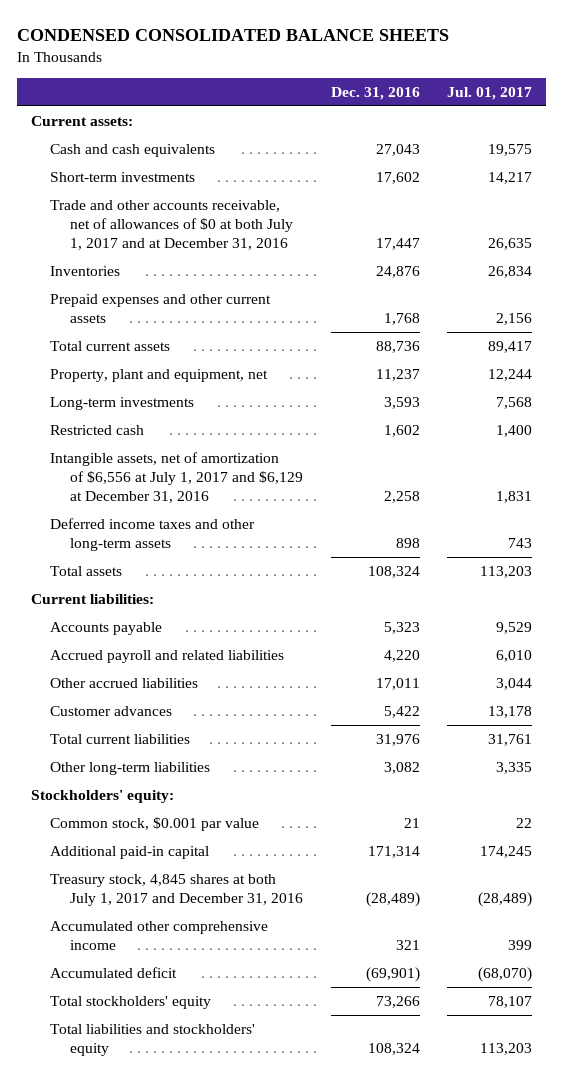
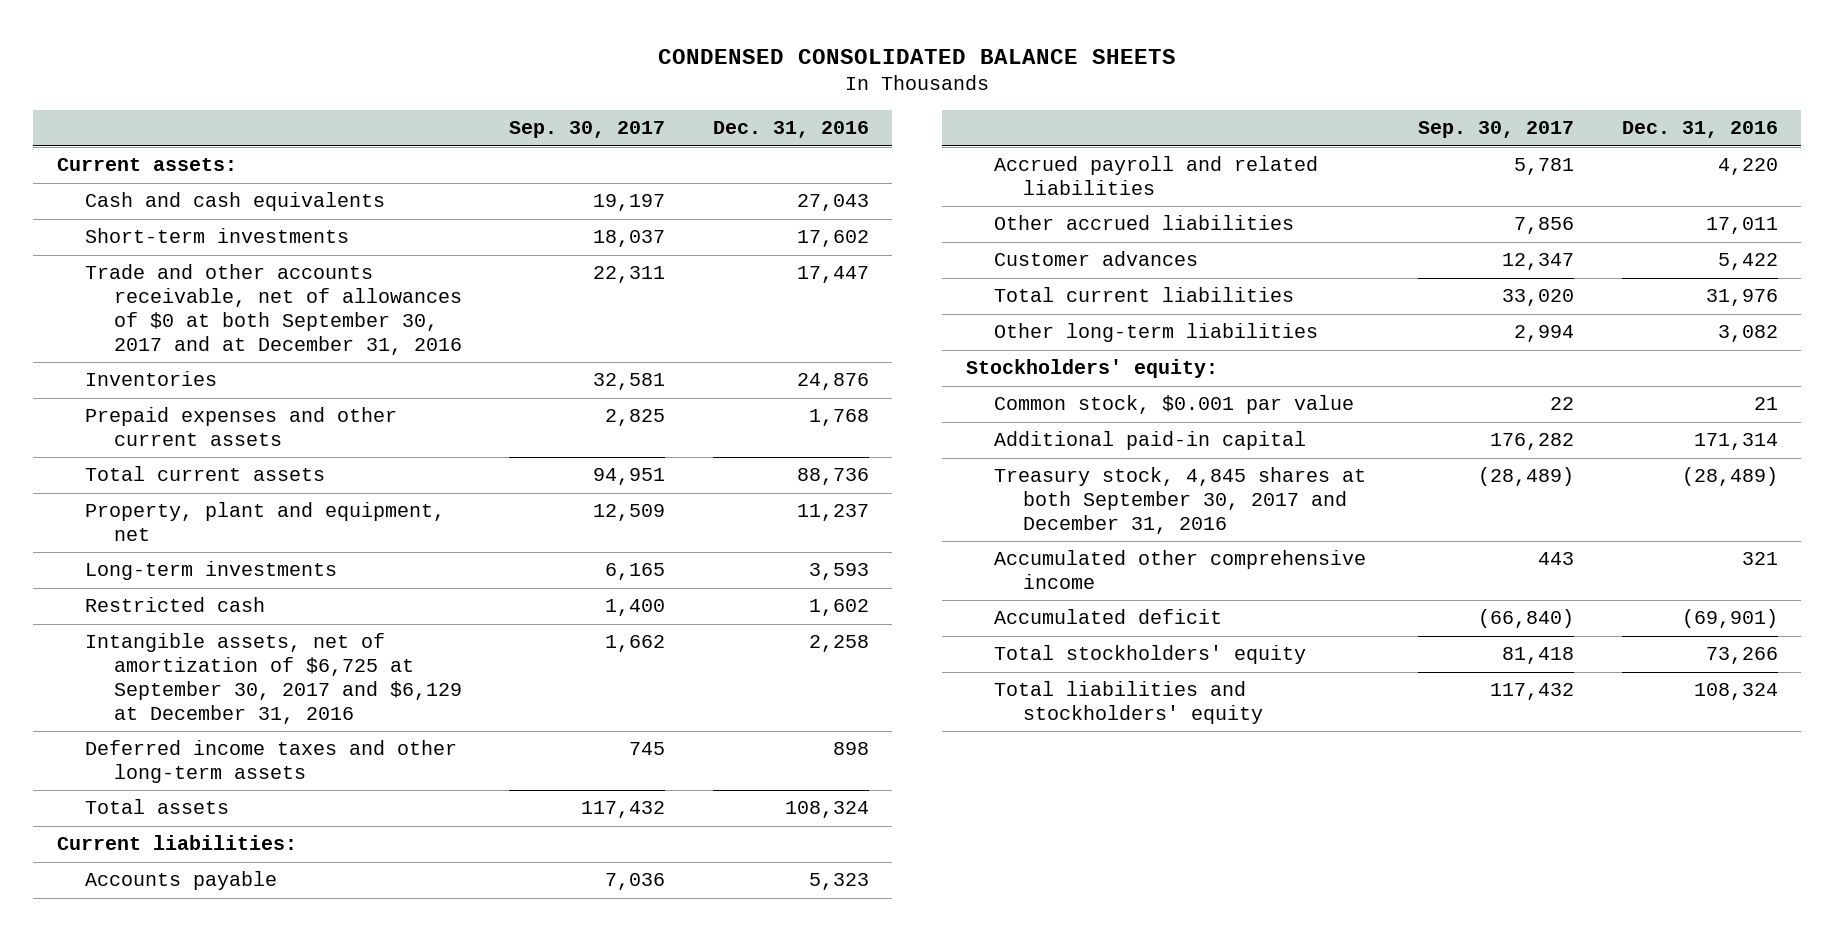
- | Dec. 31, 2016 | Jul. 01, 2017
+ | Sep. 30, 2017 | Dec. 31, 2016
- Trade and other accounts receivable, net of allowances of $0 at both July 1, 2017 and at December 31, 2016 | 17,447 | 26,635
+ Trade and other accounts receivable, net of allowances of $0 at both September 30, 2017 and at December 31, 2016 | 22,311 | 17,447
- Intangible assets, net of amortization of $6,556 at July 1, 2017 and $6,129 at December 31, 2016 | 2,258 | 1,831
+ Intangible assets, net of amortization of $6,725 at September 30, 2017 and $6,129 at December 31, 2016 | 1,662 | 2,258
- Treasury stock, 4,845 shares at both July 1, 2017 and December 31, 2016 | (28,489) | (28,489)
+ Treasury stock, 4,845 shares at both September 30, 2017 and December 31, 2016 | (28,489) | (28,489)

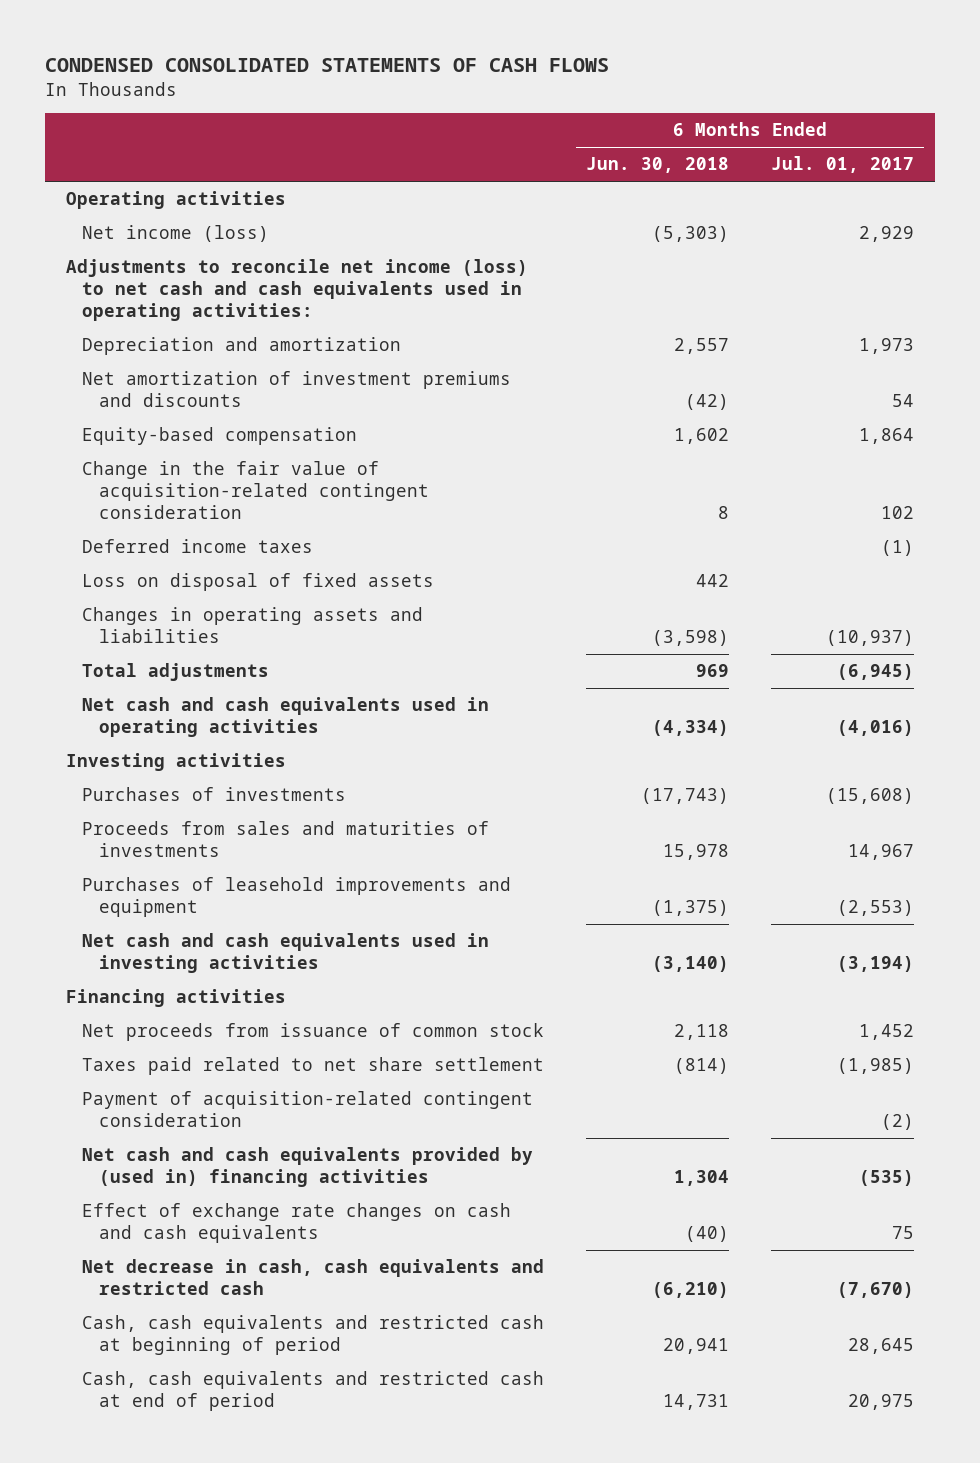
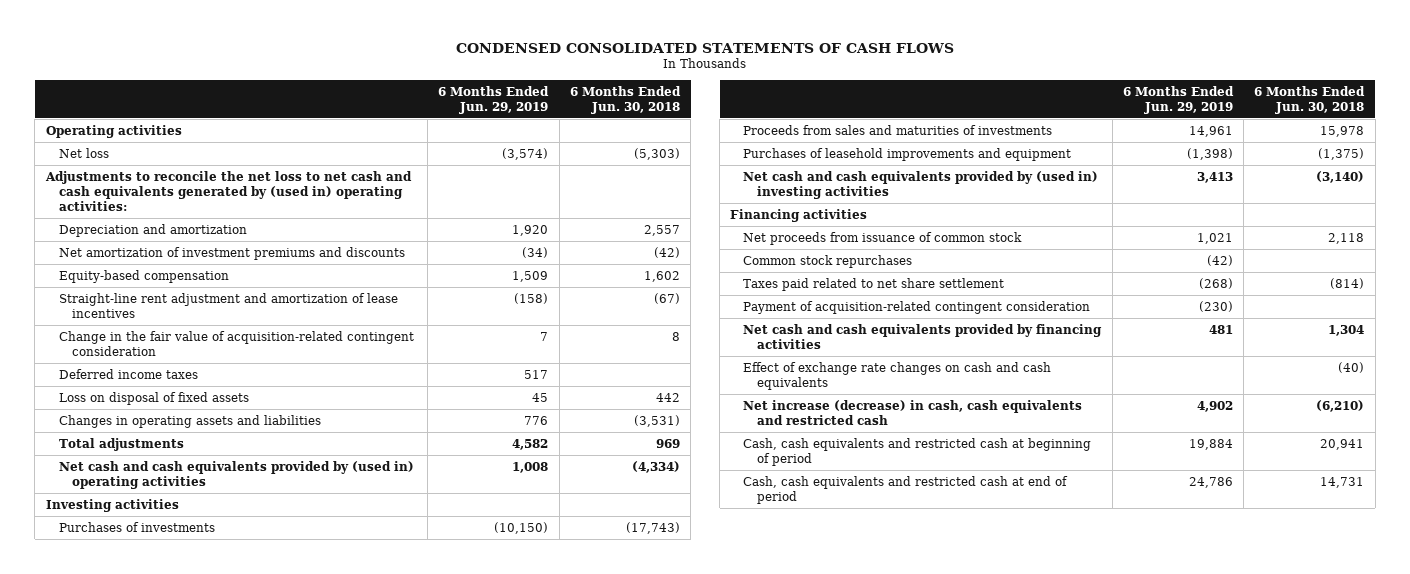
- | 6 Months Ended Jun. 30, 2018 | 6 Months Ended Jul. 01, 2017
+ | 6 Months Ended Jun. 29, 2019 | 6 Months Ended Jun. 30, 2018
- Net income (loss) | (5,303) | 2,929
- Adjustments to reconcile net income (loss) to net cash and cash equivalents used in operating activities:
+ Net loss | (3,574) | (5,303)
+ Adjustments to reconcile the net loss to net cash and cash equivalents generated by (used in) operating activities:
+ Straight-line rent adjustment and amortization of lease incentives | (158) | (67)
- Changes in operating assets and liabilities | (3,598) | (10,937)
+ Changes in operating assets and liabilities | 776 | (3,531)
- Net cash and cash equivalents used in operating activities | (4,334) | (4,016)
+ Net cash and cash equivalents provided by (used in) operating activities | 1,008 | (4,334)
- Net cash and cash equivalents used in investing activities | (3,140) | (3,194)
+ Net cash and cash equivalents provided by (used in) investing activities | 3,413 | (3,140)
+ Common stock repurchases | (42) |
- Net cash and cash equivalents provided by (used in) financing activities | 1,304 | (535)
+ Net cash and cash equivalents provided by financing activities | 481 | 1,304
- Net decrease in cash, cash equivalents and restricted cash | (6,210) | (7,670)
+ Net increase (decrease) in cash, cash equivalents and restricted cash | 4,902 | (6,210)

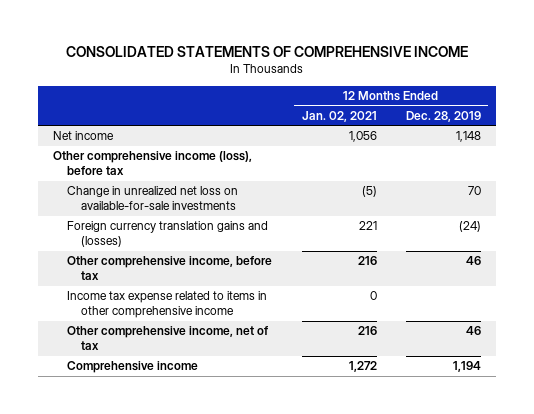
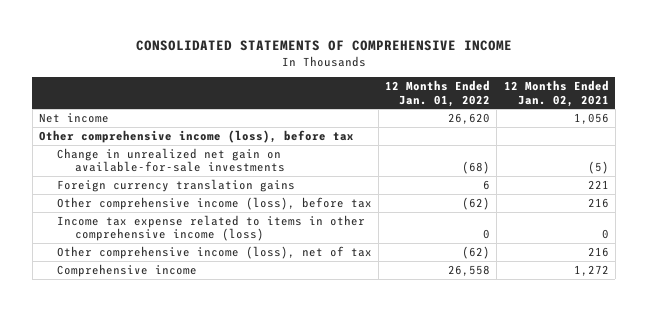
- | 12 Months Ended Jan. 02, 2021 | 12 Months Ended Dec. 28, 2019
+ | 12 Months Ended Jan. 01, 2022 | 12 Months Ended Jan. 02, 2021
- Change in unrealized net loss on available-for-sale investments | (5) | 70
- Foreign currency translation gains and (losses) | 221 | (24)
- Other comprehensive income, before tax | 216 | 46
- Income tax expense related to items in other comprehensive income | 0 |
- Other comprehensive income, net of tax | 216 | 46
+ Change in unrealized net gain on available-for-sale investments | (68) | (5)
+ Foreign currency translation gains | 6 | 221
+ Other comprehensive income (loss), before tax | (62) | 216
+ Income tax expense related to items in other comprehensive income (loss) | 0 | 0
+ Other comprehensive income (loss), net of tax | (62) | 216

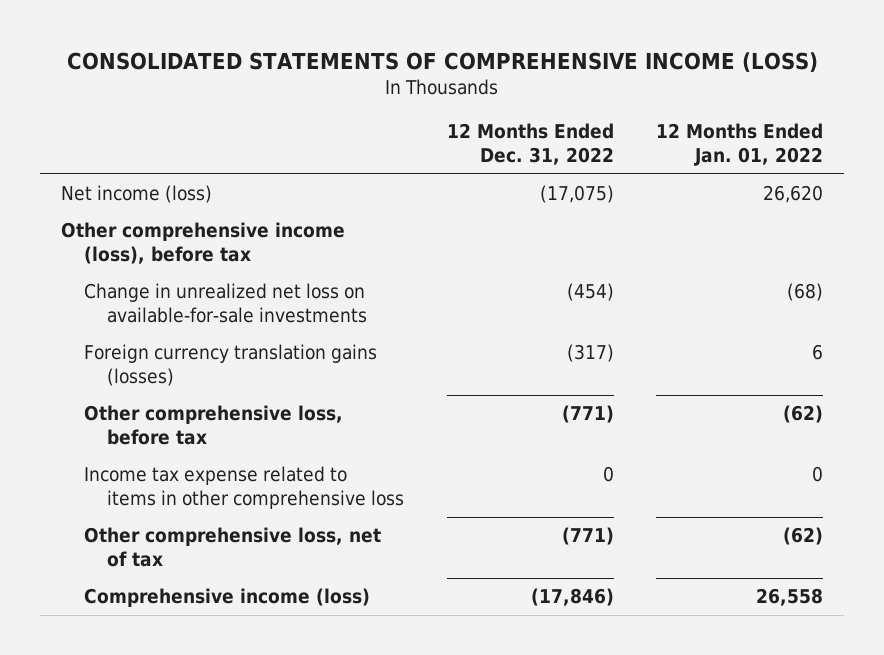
- CONSOLIDATED STATEMENTS OF COMPREHENSIVE INCOME
+ CONSOLIDATED STATEMENTS OF COMPREHENSIVE INCOME (LOSS)
- | 12 Months Ended Jan. 01, 2022 | 12 Months Ended Jan. 02, 2021
+ | 12 Months Ended Dec. 31, 2022 | 12 Months Ended Jan. 01, 2022
- Net income | 26,620 | 1,056
+ Net income (loss) | (17,075) | 26,620
- Change in unrealized net gain on available-for-sale investments | (68) | (5)
- Foreign currency translation gains | 6 | 221
- Other comprehensive income (loss), before tax | (62) | 216
- Income tax expense related to items in other comprehensive income (loss) | 0 | 0
- Other comprehensive income (loss), net of tax | (62) | 216
- Comprehensive income | 26,558 | 1,272
+ Change in unrealized net loss on available-for-sale investments | (454) | (68)
+ Foreign currency translation gains (losses) | (317) | 6
+ Other comprehensive loss, before tax | (771) | (62)
+ Income tax expense related to items in other comprehensive loss | 0 | 0
+ Other comprehensive loss, net of tax | (771) | (62)
+ Comprehensive income (loss) | (17,846) | 26,558

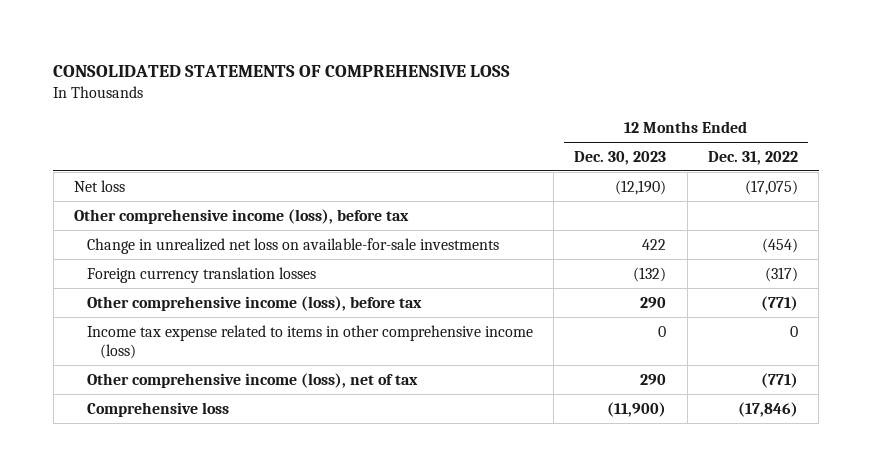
- CONSOLIDATED STATEMENTS OF COMPREHENSIVE INCOME (LOSS)
+ CONSOLIDATED STATEMENTS OF COMPREHENSIVE LOSS
- | 12 Months Ended Dec. 31, 2022 | 12 Months Ended Jan. 01, 2022
+ | 12 Months Ended Dec. 30, 2023 | 12 Months Ended Dec. 31, 2022
- Net income (loss) | (17,075) | 26,620
+ Net loss | (12,190) | (17,075)
- Foreign currency translation gains (losses) | (317) | 6
- Other comprehensive loss, before tax | (771) | (62)
- Income tax expense related to items in other comprehensive loss | 0 | 0
- Other comprehensive loss, net of tax | (771) | (62)
- Comprehensive income (loss) | (17,846) | 26,558
+ Foreign currency translation losses | (132) | (317)
+ Other comprehensive income (loss), before tax | 290 | (771)
+ Income tax expense related to items in other comprehensive income (loss) | 0 | 0
+ Other comprehensive income (loss), net of tax | 290 | (771)
+ Comprehensive loss | (11,900) | (17,846)

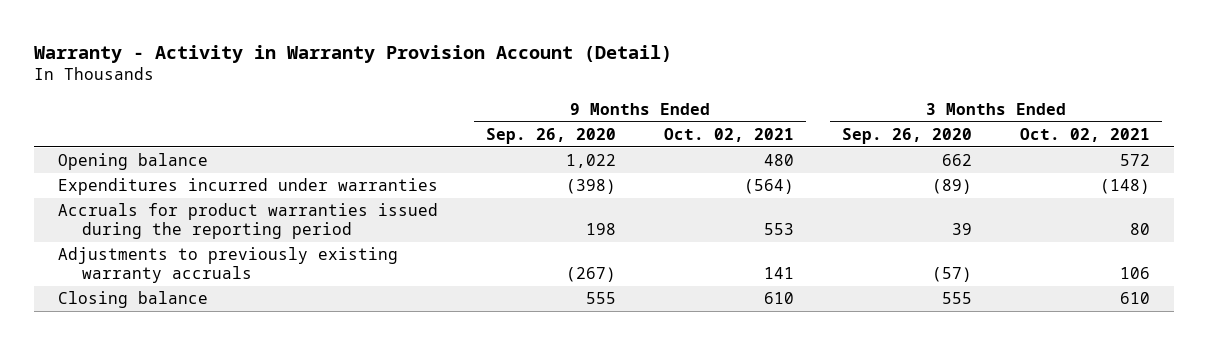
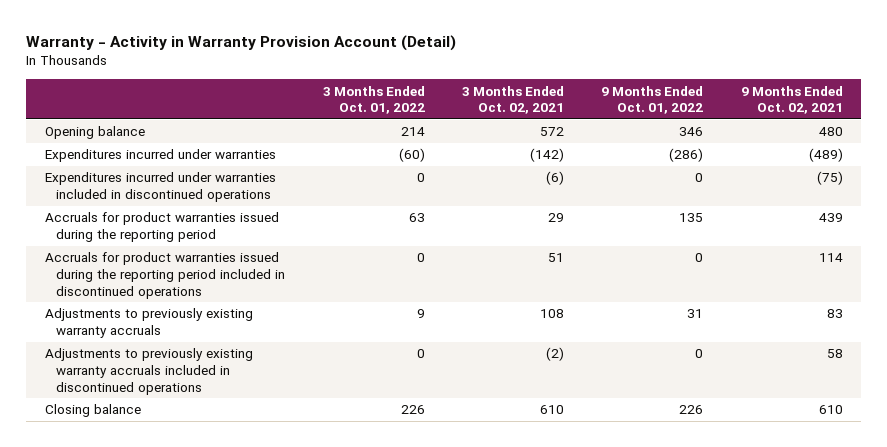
- | 9 Months Ended Sep. 26, 2020 | 9 Months Ended Oct. 02, 2021 | 3 Months Ended Sep. 26, 2020 | 3 Months Ended Oct. 02, 2021
+ | 3 Months Ended Oct. 01, 2022 | 3 Months Ended Oct. 02, 2021 | 9 Months Ended Oct. 01, 2022 | 9 Months Ended Oct. 02, 2021
- Expenditures incurred under warranties | (398) | (564) | (89) | (148)
- Accruals for product warranties issued during the reporting period | 198 | 553 | 39 | 80
- Adjustments to previously existing warranty accruals | (267) | 141 | (57) | 106
+ Expenditures incurred under warranties | (60) | (142) | (286) | (489)
+ Expenditures incurred under warranties included in discontinued operations | 0 | (6) | 0 | (75)
+ Accruals for product warranties issued during the reporting period | 63 | 29 | 135 | 439
+ Accruals for product warranties issued during the reporting period included in discontinued operations | 0 | 51 | 0 | 114
+ Adjustments to previously existing warranty accruals | 9 | 108 | 31 | 83
+ Adjustments to previously existing warranty accruals included in discontinued operations | 0 | (2) | 0 | 58

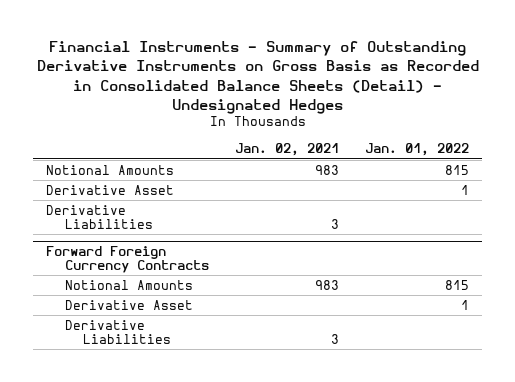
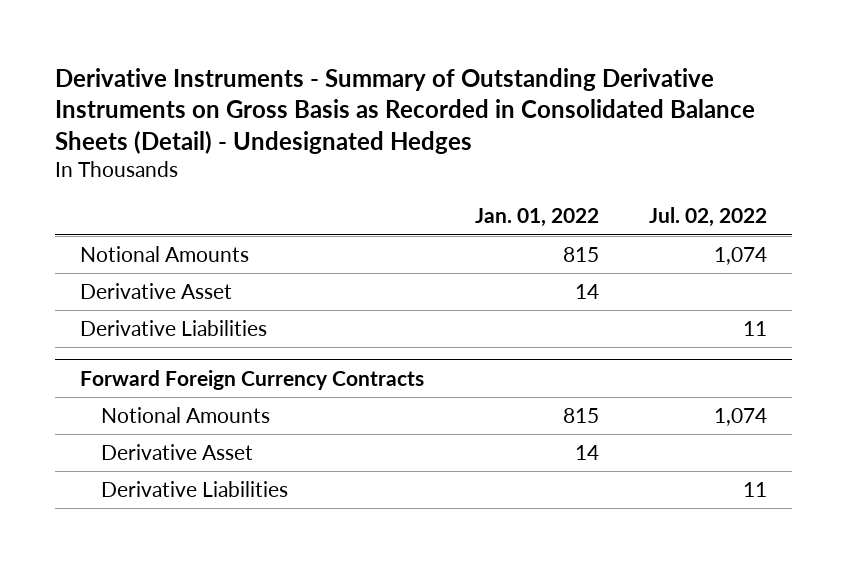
- Financial Instruments - Summary of Outstanding Derivative Instruments on Gross Basis as Recorded in Consolidated Balance Sheets (Detail) - Undesignated Hedges
+ Derivative Instruments - Summary of Outstanding Derivative Instruments on Gross Basis as Recorded in Consolidated Balance Sheets (Detail) - Undesignated Hedges
- | Jan. 02, 2021 | Jan. 01, 2022
+ | Jan. 01, 2022 | Jul. 02, 2022
- Derivative Asset | | 1
+ Derivative Asset | 14 |
@ Forward Foreign Currency Contracts
- Derivative Asset | | 1
+ Derivative Asset | 14 |

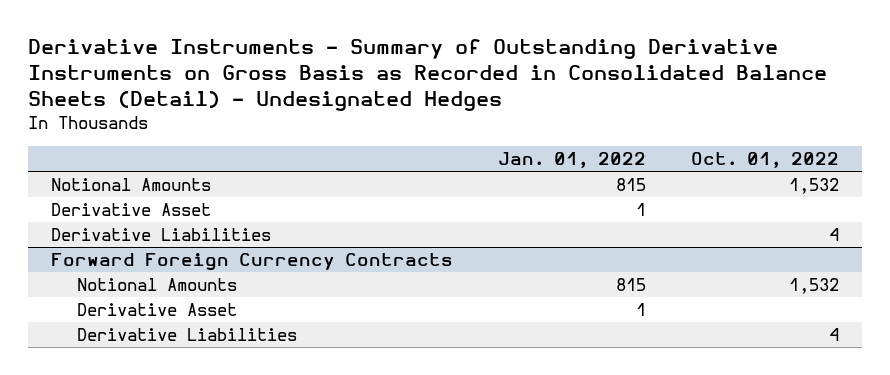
- | Jan. 01, 2022 | Jul. 02, 2022
+ | Jan. 01, 2022 | Oct. 01, 2022
- Derivative Asset | 14 |
+ Derivative Asset | 1 |
@ Forward Foreign Currency Contracts
- Derivative Asset | 14 |
+ Derivative Asset | 1 |

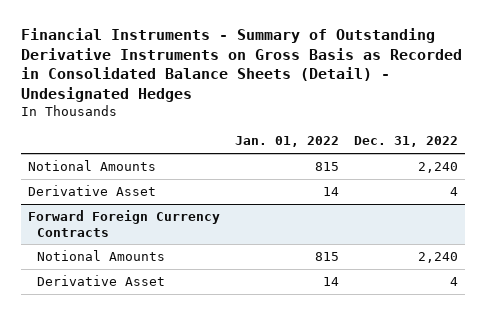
- Derivative Instruments - Summary of Outstanding Derivative Instruments on Gross Basis as Recorded in Consolidated Balance Sheets (Detail) - Undesignated Hedges
+ Financial Instruments - Summary of Outstanding Derivative Instruments on Gross Basis as Recorded in Consolidated Balance Sheets (Detail) - Undesignated Hedges
- | Jan. 01, 2022 | Oct. 01, 2022
+ | Jan. 01, 2022 | Dec. 31, 2022
- Derivative Asset | 1 |
- Derivative Liabilities | | 4
+ Derivative Asset | 14 | 4
@ Forward Foreign Currency Contracts
- Derivative Asset | 1 |
- Derivative Liabilities | | 4
+ Derivative Asset | 14 | 4

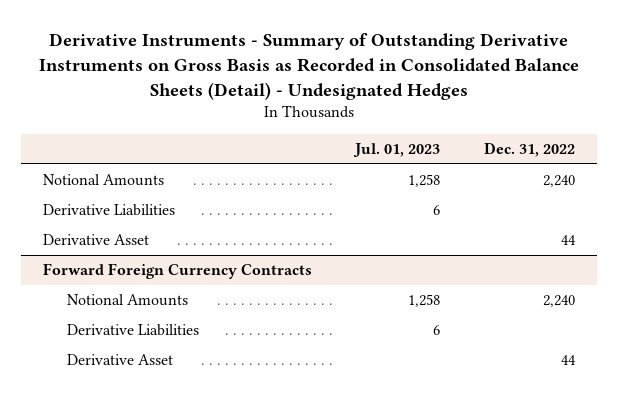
- Financial Instruments - Summary of Outstanding Derivative Instruments on Gross Basis as Recorded in Consolidated Balance Sheets (Detail) - Undesignated Hedges
+ Derivative Instruments - Summary of Outstanding Derivative Instruments on Gross Basis as Recorded in Consolidated Balance Sheets (Detail) - Undesignated Hedges
- | Jan. 01, 2022 | Dec. 31, 2022
+ | Jul. 01, 2023 | Dec. 31, 2022
- Derivative Asset | 14 | 4
+ Derivative Liabilities | 6 |
+ Derivative Asset | | 44
@ Forward Foreign Currency Contracts
- Derivative Asset | 14 | 4
+ Derivative Liabilities | 6 |
+ Derivative Asset | | 44

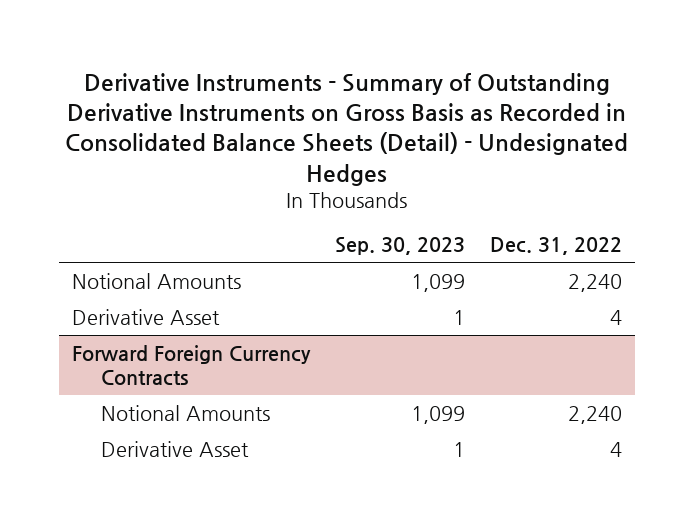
- | Jul. 01, 2023 | Dec. 31, 2022
+ | Sep. 30, 2023 | Dec. 31, 2022
- Derivative Liabilities | 6 |
- Derivative Asset | | 44
+ Derivative Asset | 1 | 4
@ Forward Foreign Currency Contracts
- Derivative Liabilities | 6 |
- Derivative Asset | | 44
+ Derivative Asset | 1 | 4

